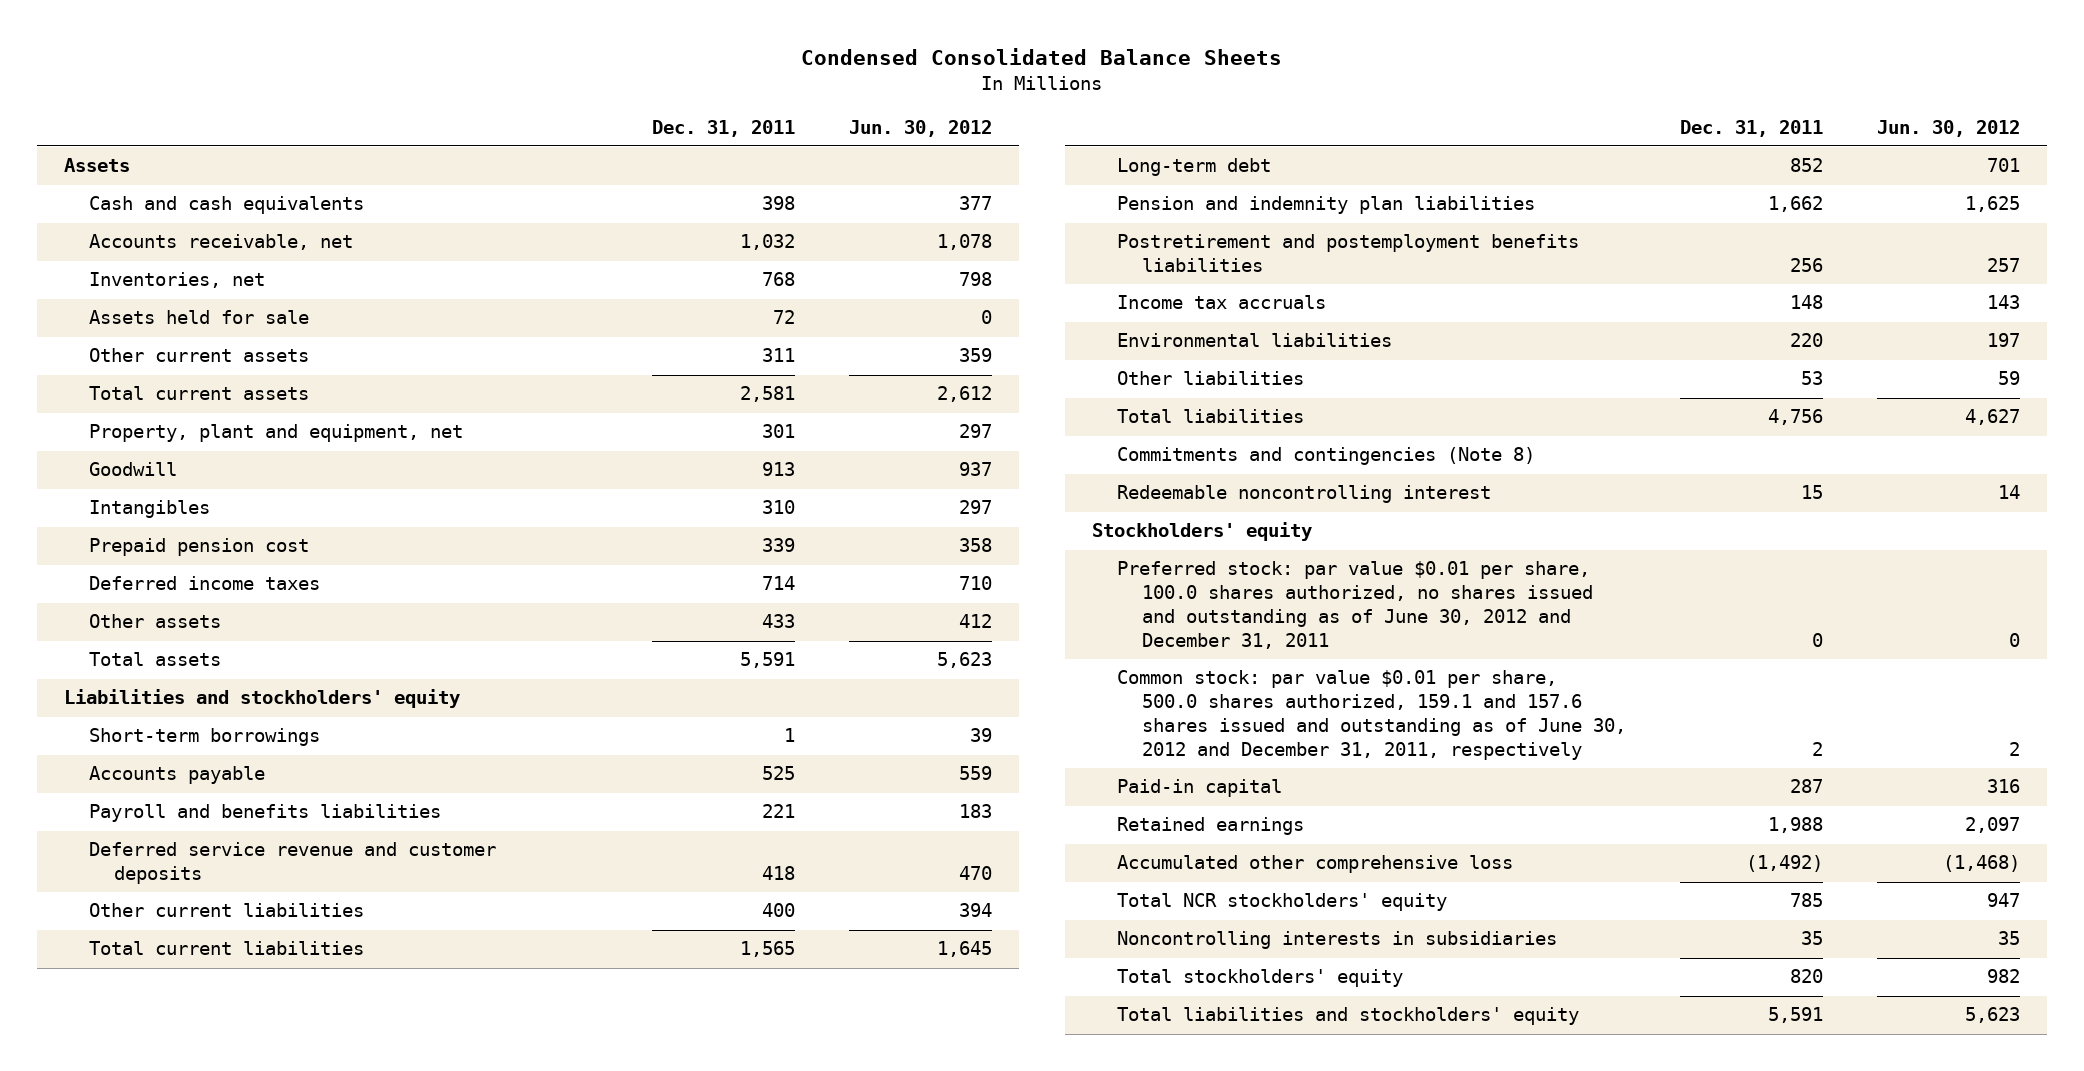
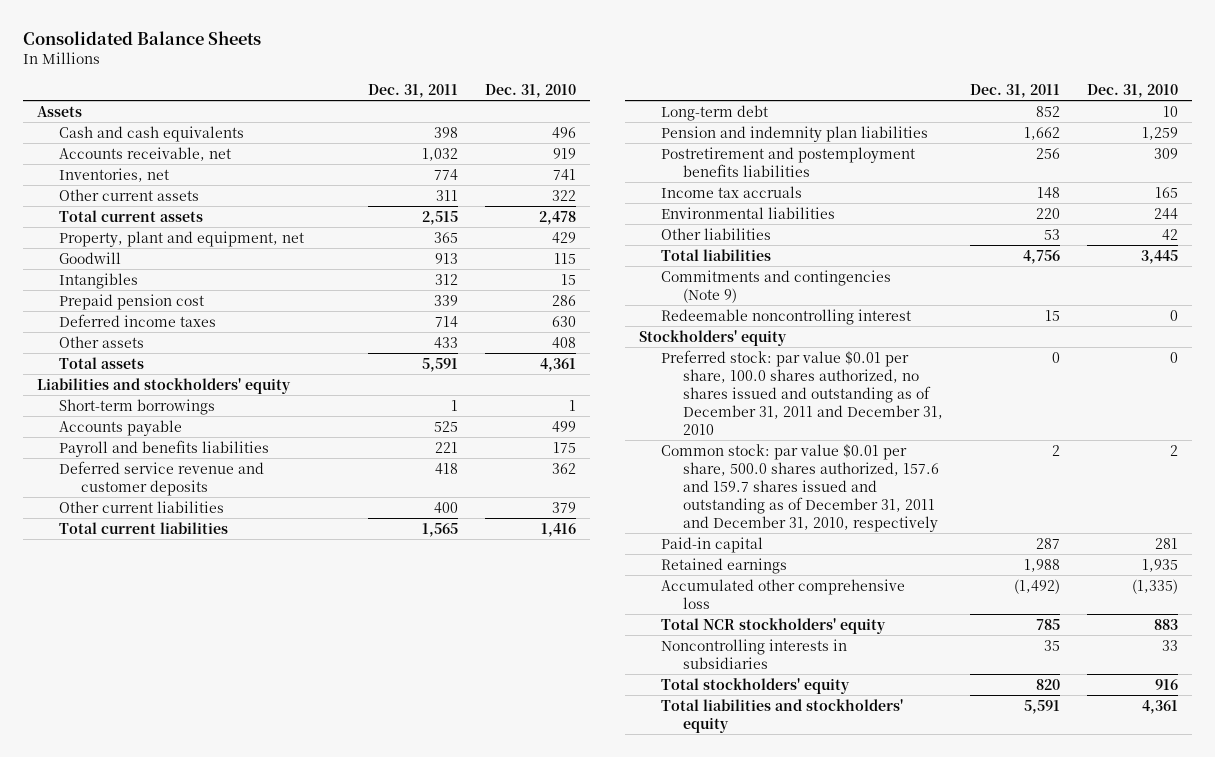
- Condensed Consolidated Balance Sheets
+ Consolidated Balance Sheets
- | Dec. 31, 2011 | Jun. 30, 2012
+ | Dec. 31, 2011 | Dec. 31, 2010
- Inventories, net | 768 | 798
- Assets held for sale | 72 | 0
+ Inventories, net | 774 | 741
- Total current assets | 2,581 | 2,612
- Property, plant and equipment, net | 301 | 297
+ Total current assets | 2,515 | 2,478
+ Property, plant and equipment, net | 365 | 429
- Intangibles | 310 | 297
+ Intangibles | 312 | 15
- Commitments and contingencies (Note 8)
+ Commitments and contingencies (Note 9)
- Preferred stock: par value $0.01 per share, 100.0 shares authorized, no shares issued and outstanding as of June 30, 2012 and December 31, 2011 | 0 | 0
- Common stock: par value $0.01 per share, 500.0 shares authorized, 159.1 and 157.6 shares issued and outstanding as of June 30, 2012 and December 31, 2011, respectively | 2 | 2
+ Preferred stock: par value $0.01 per share, 100.0 shares authorized, no shares issued and outstanding as of December 31, 2011 and December 31, 2010 | 0 | 0
+ Common stock: par value $0.01 per share, 500.0 shares authorized, 157.6 and 159.7 shares issued and outstanding as of December 31, 2011 and December 31, 2010, respectively | 2 | 2

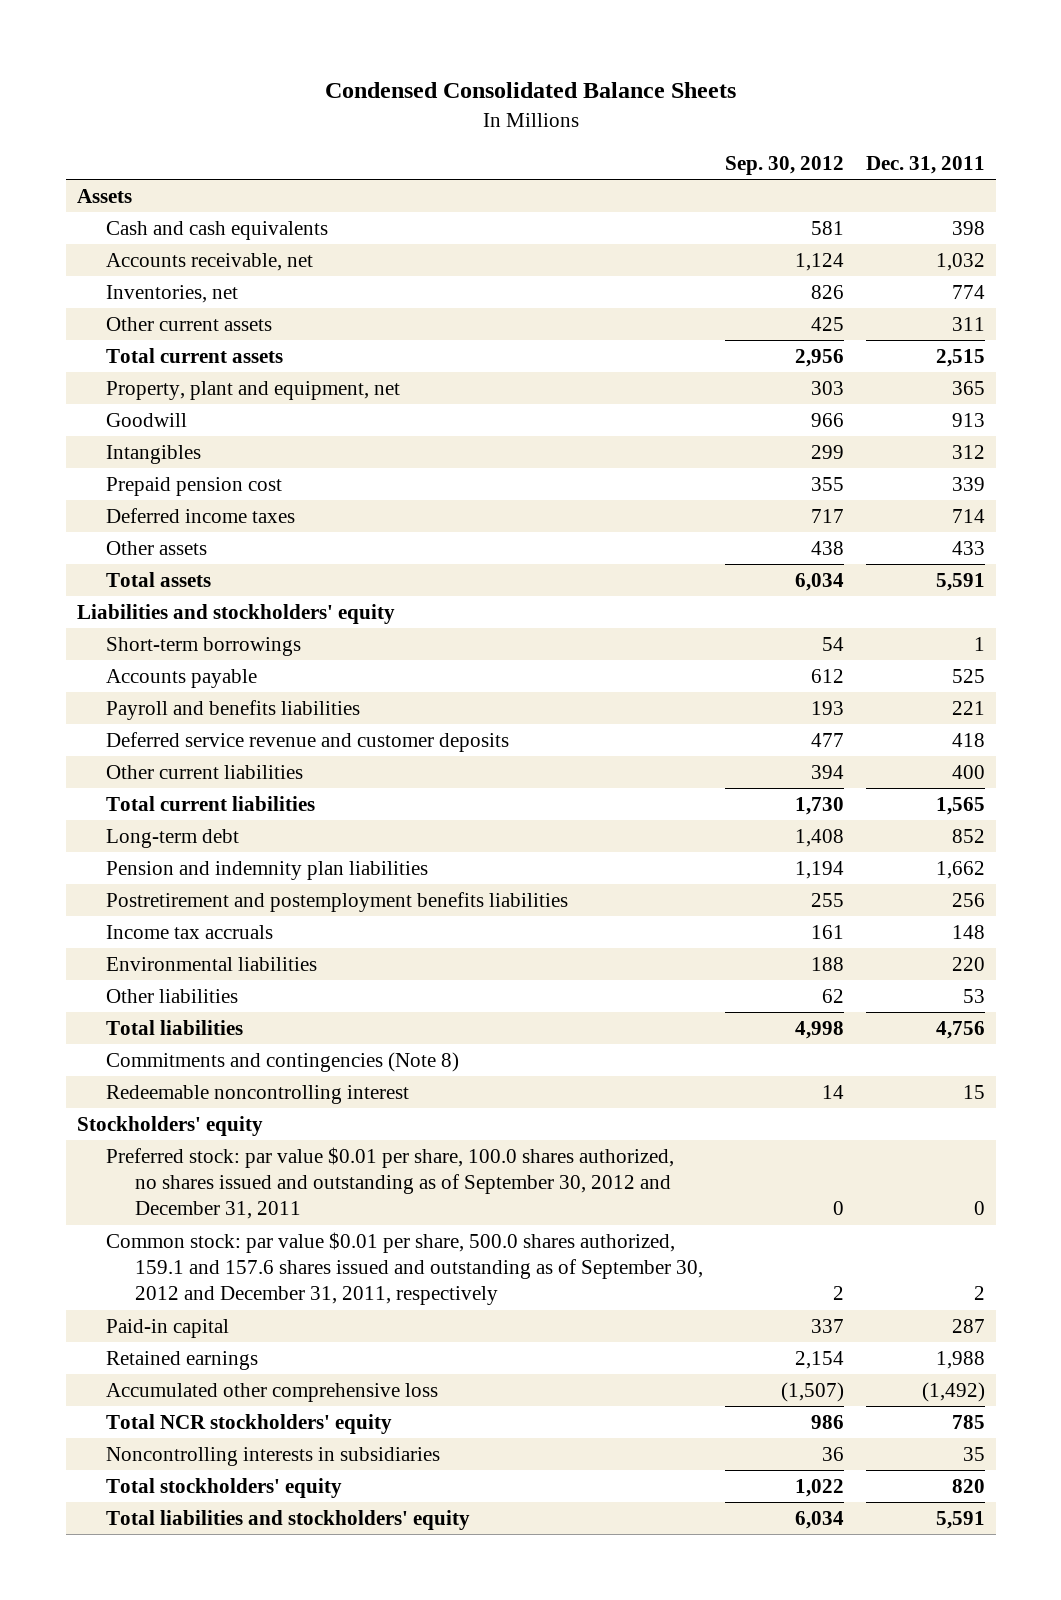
- Consolidated Balance Sheets
+ Condensed Consolidated Balance Sheets
- | Dec. 31, 2011 | Dec. 31, 2010
+ | Sep. 30, 2012 | Dec. 31, 2011
- Commitments and contingencies (Note 9)
+ Commitments and contingencies (Note 8)
- Preferred stock: par value $0.01 per share, 100.0 shares authorized, no shares issued and outstanding as of December 31, 2011 and December 31, 2010 | 0 | 0
- Common stock: par value $0.01 per share, 500.0 shares authorized, 157.6 and 159.7 shares issued and outstanding as of December 31, 2011 and December 31, 2010, respectively | 2 | 2
+ Preferred stock: par value $0.01 per share, 100.0 shares authorized, no shares issued and outstanding as of September 30, 2012 and December 31, 2011 | 0 | 0
+ Common stock: par value $0.01 per share, 500.0 shares authorized, 159.1 and 157.6 shares issued and outstanding as of September 30, 2012 and December 31, 2011, respectively | 2 | 2

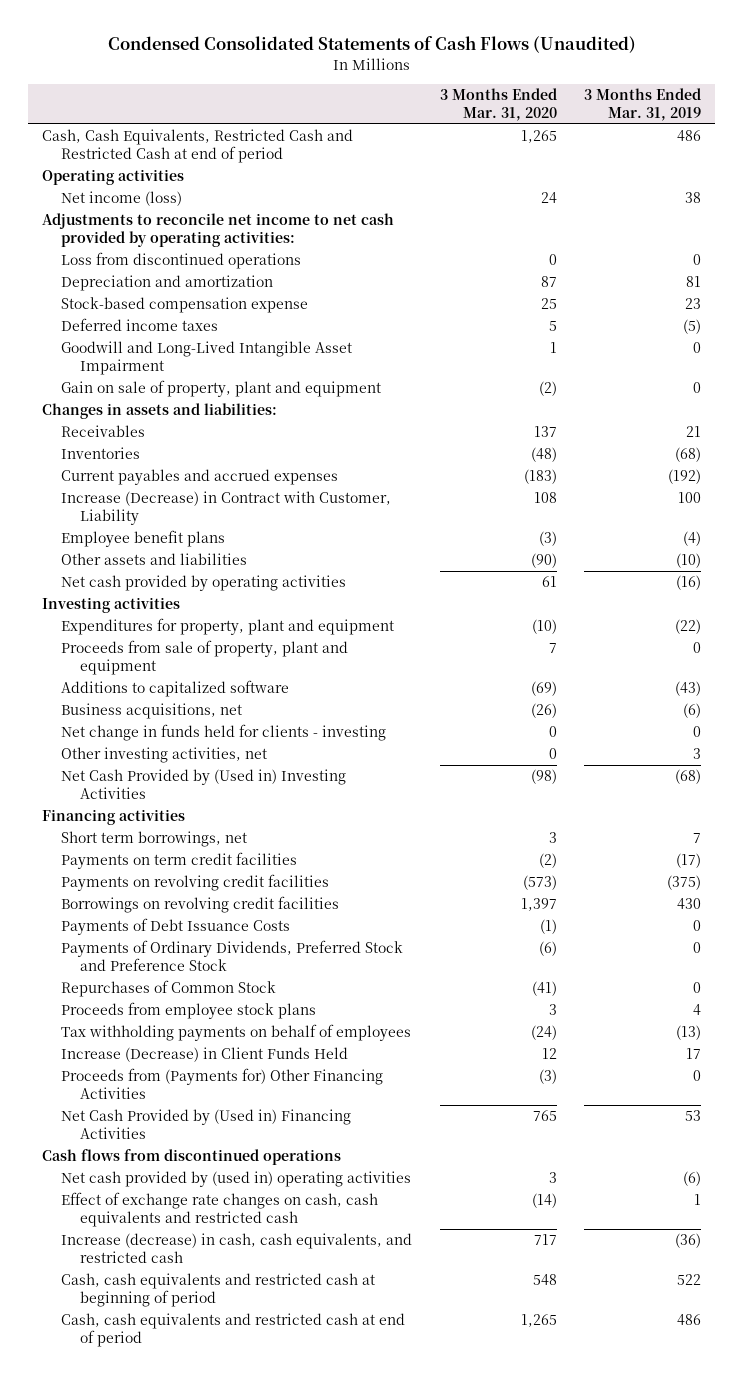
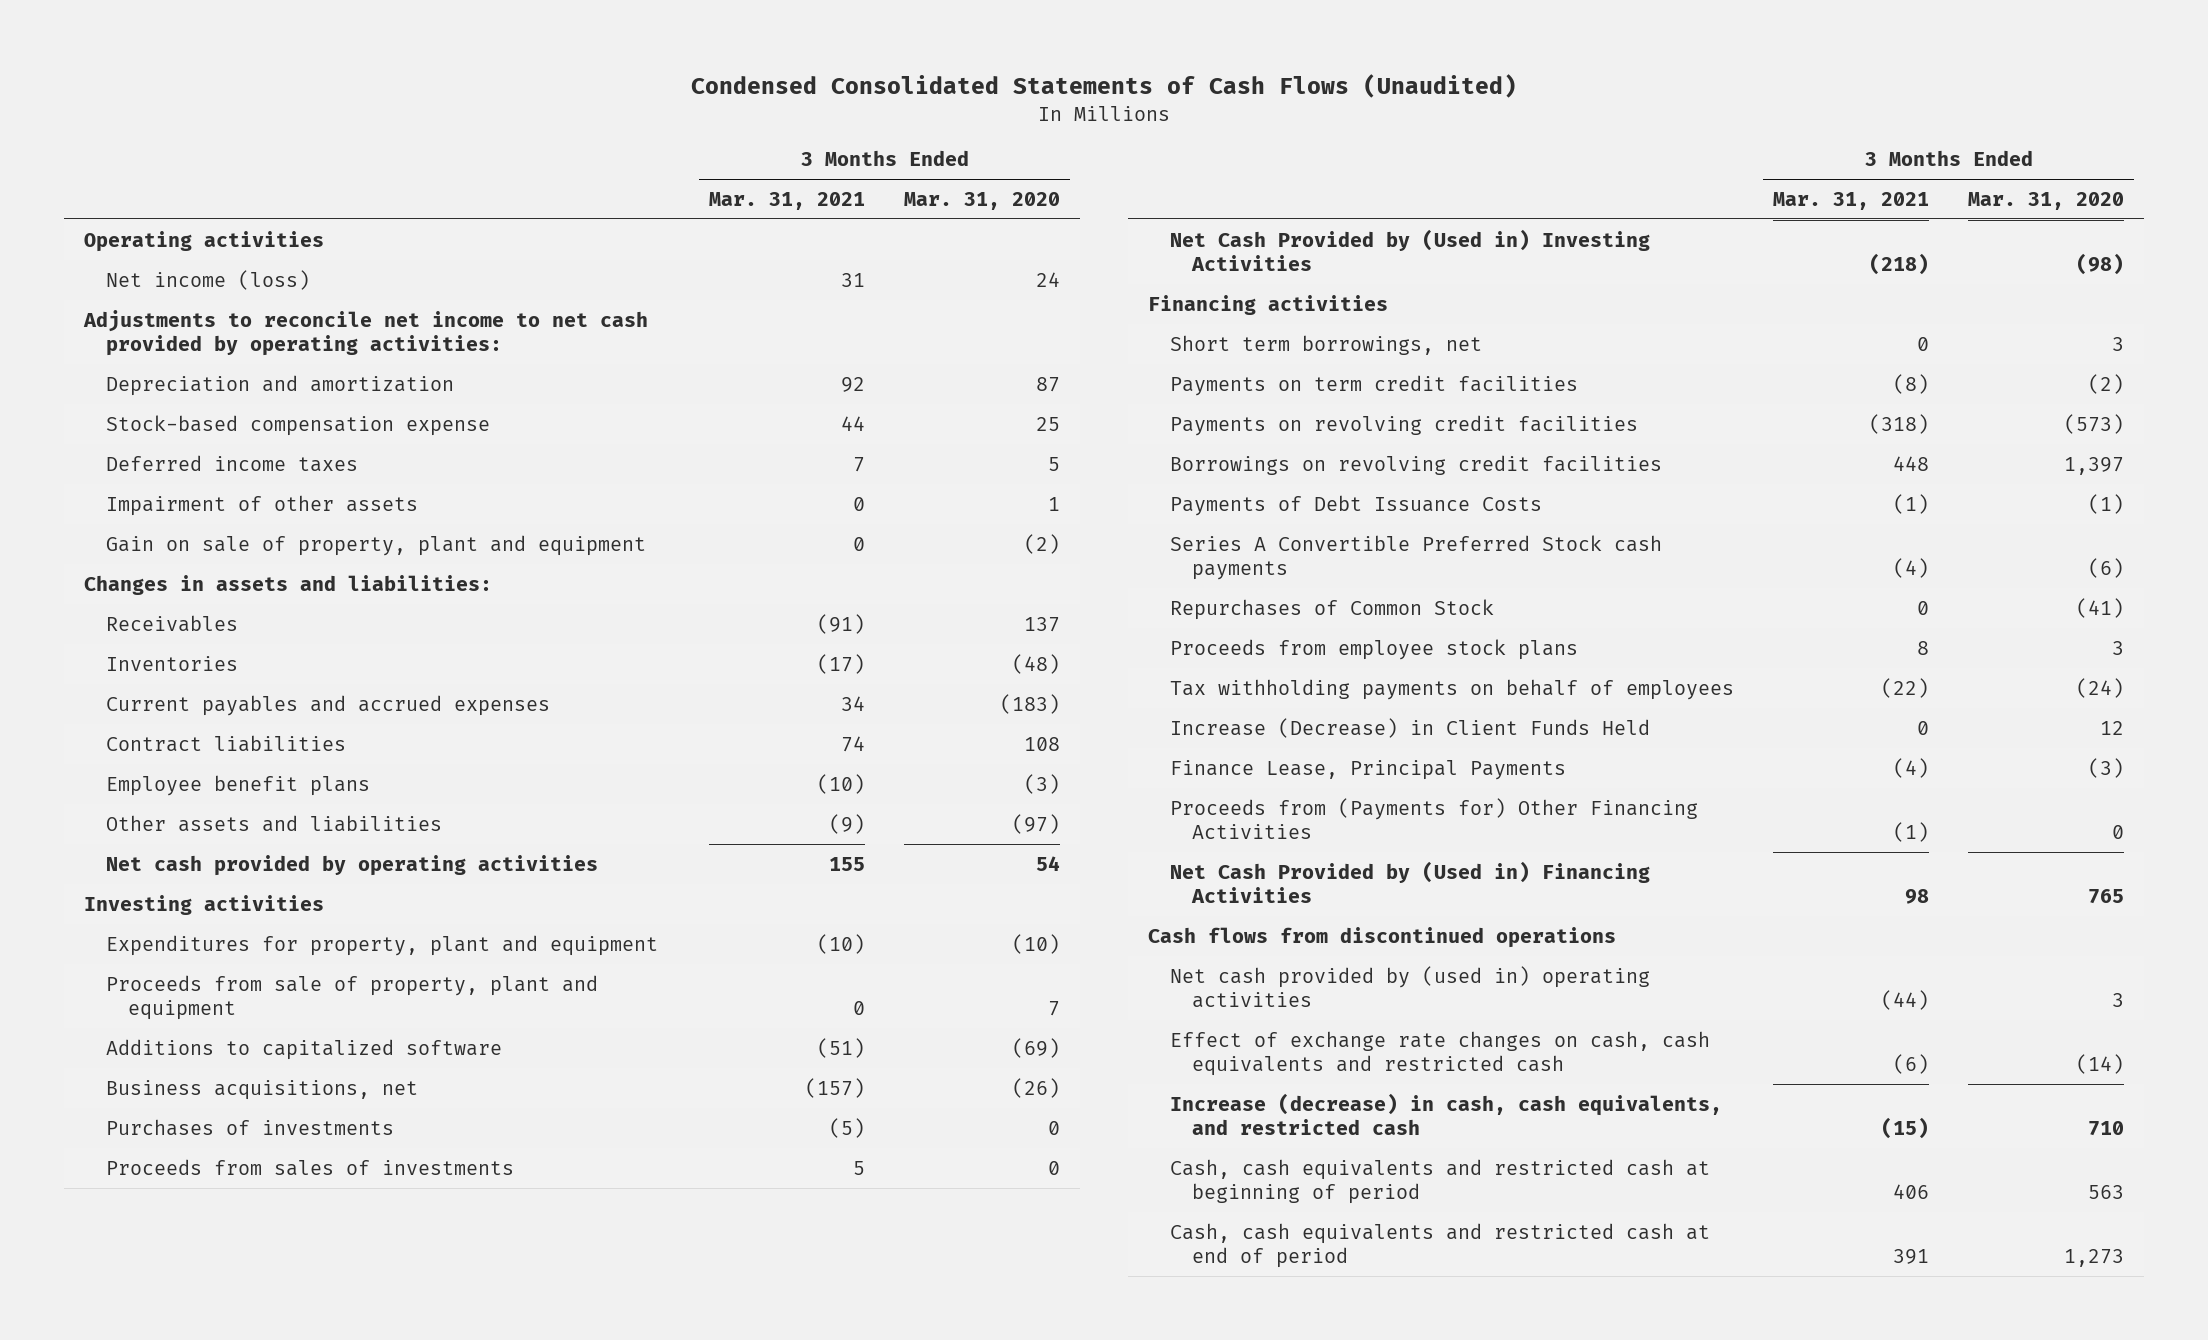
- | 3 Months Ended Mar. 31, 2020 | 3 Months Ended Mar. 31, 2019
+ | 3 Months Ended Mar. 31, 2021 | 3 Months Ended Mar. 31, 2020
- Cash, Cash Equivalents, Restricted Cash and Restricted Cash at end of period | 1,265 | 486
- Loss from discontinued operations | 0 | 0
- Goodwill and Long-Lived Intangible Asset Impairment | 1 | 0
+ Impairment of other assets | 0 | 1
- Increase (Decrease) in Contract with Customer, Liability | 108 | 100
+ Contract liabilities | 74 | 108
- Other assets and liabilities | (90) | (10)
- Net cash provided by operating activities | 61 | (16)
+ Other assets and liabilities | (9) | (97)
+ Net cash provided by operating activities | 155 | 54
- Net change in funds held for clients - investing | 0 | 0
- Other investing activities, net | 0 | 3
+ Purchases of investments | (5) | 0
+ Proceeds from sales of investments | 5 | 0
- Payments of Ordinary Dividends, Preferred Stock and Preference Stock | (6) | 0
+ Series A Convertible Preferred Stock cash payments | (4) | (6)
- Proceeds from (Payments for) Other Financing Activities | (3) | 0
+ Finance Lease, Principal Payments | (4) | (3)
+ Proceeds from (Payments for) Other Financing Activities | (1) | 0
- Increase (decrease) in cash, cash equivalents, and restricted cash | 717 | (36)
- Cash, cash equivalents and restricted cash at beginning of period | 548 | 522
- Cash, cash equivalents and restricted cash at end of period | 1,265 | 486
+ Increase (decrease) in cash, cash equivalents, and restricted cash | (15) | 710
+ Cash, cash equivalents and restricted cash at beginning of period | 406 | 563
+ Cash, cash equivalents and restricted cash at end of period | 391 | 1,273

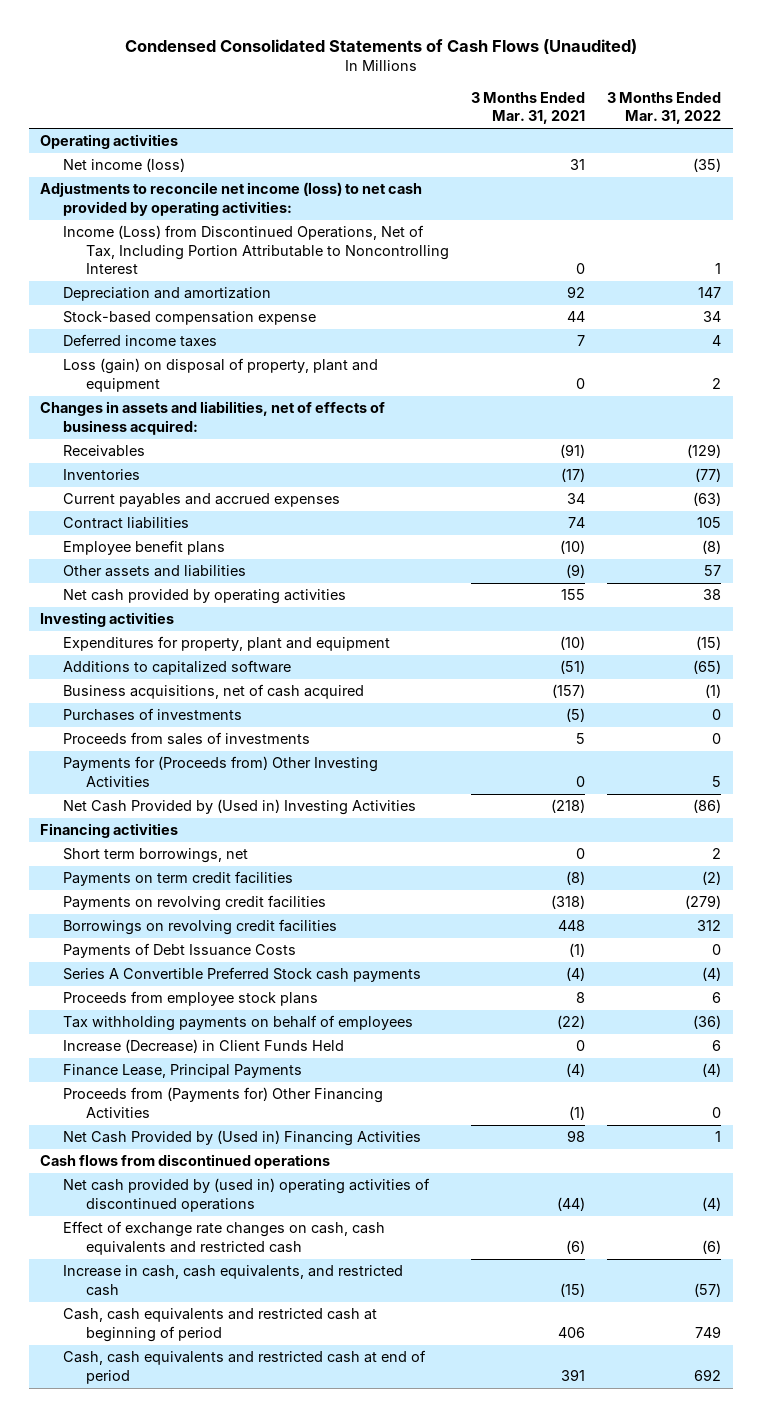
- | 3 Months Ended Mar. 31, 2021 | 3 Months Ended Mar. 31, 2020
+ | 3 Months Ended Mar. 31, 2021 | 3 Months Ended Mar. 31, 2022
- Adjustments to reconcile net income to net cash provided by operating activities:
+ Adjustments to reconcile net income (loss) to net cash provided by operating activities:
+ Income (Loss) from Discontinued Operations, Net of Tax, Including Portion Attributable to Noncontrolling Interest | 0 | 1
- Impairment of other assets | 0 | 1
- Gain on sale of property, plant and equipment | 0 | (2)
- Changes in assets and liabilities:
+ Loss (gain) on disposal of property, plant and equipment | 0 | 2
+ Changes in assets and liabilities, net of effects of business acquired:
- Proceeds from sale of property, plant and equipment | 0 | 7
- Business acquisitions, net | (157) | (26)
+ Business acquisitions, net of cash acquired | (157) | (1)
+ Payments for (Proceeds from) Other Investing Activities | 0 | 5
- Repurchases of Common Stock | 0 | (41)
- Net cash provided by (used in) operating activities | (44) | 3
+ Net cash provided by (used in) operating activities of discontinued operations | (44) | (4)
- Increase (decrease) in cash, cash equivalents, and restricted cash | (15) | 710
+ Increase in cash, cash equivalents, and restricted cash | (15) | (57)

